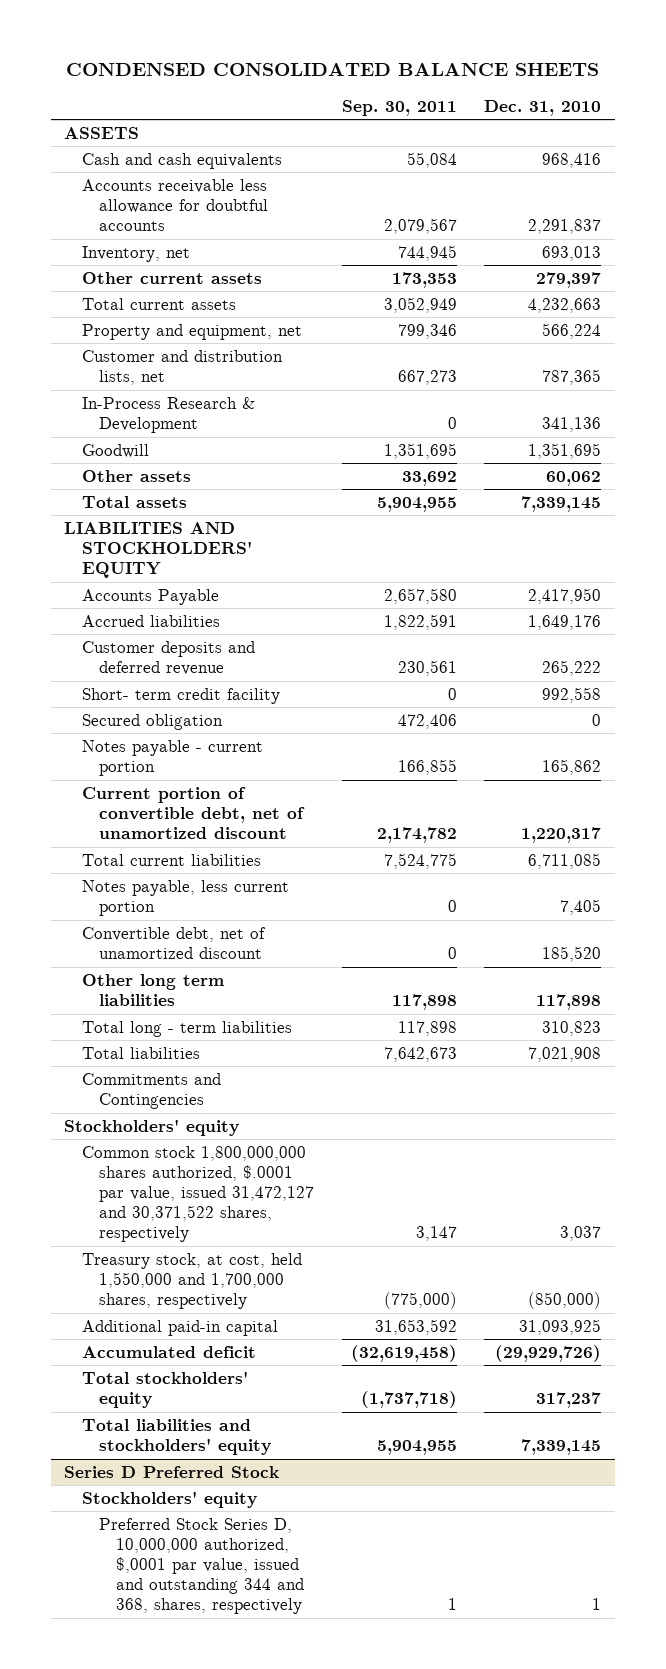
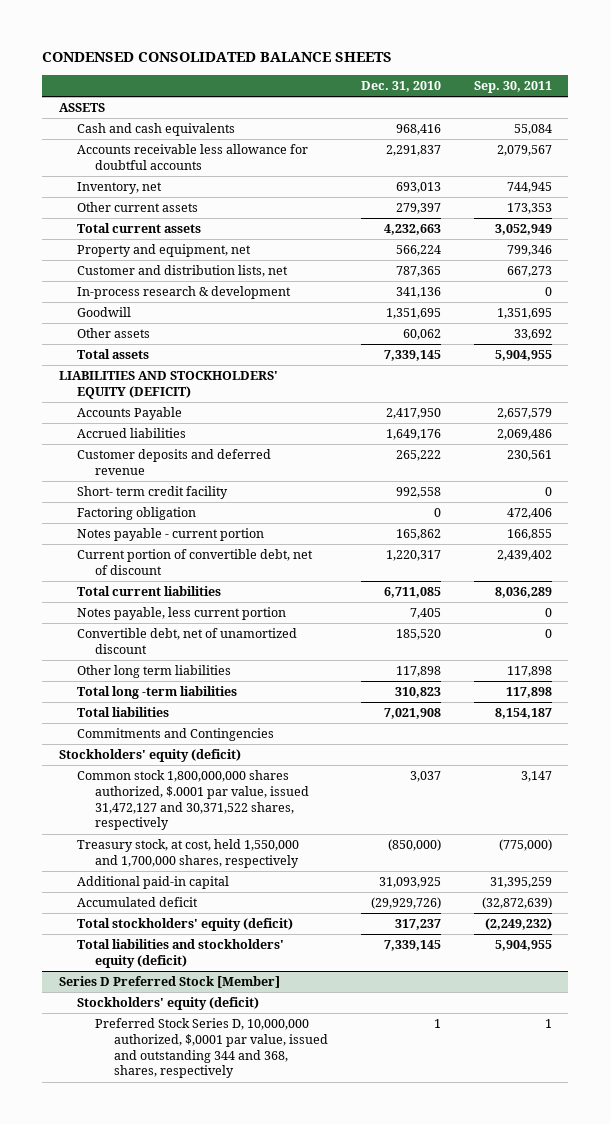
- | Sep. 30, 2011 | Dec. 31, 2010
+ | Dec. 31, 2010 | Sep. 30, 2011
- In-Process Research & Development | 0 | 341,136
+ In-process research & development | 341,136 | 0
- LIABILITIES AND STOCKHOLDERS' EQUITY
- Accounts Payable | 2,657,580 | 2,417,950
- Accrued liabilities | 1,822,591 | 1,649,176
+ LIABILITIES AND STOCKHOLDERS' EQUITY (DEFICIT)
+ Accounts Payable | 2,417,950 | 2,657,579
+ Accrued liabilities | 1,649,176 | 2,069,486
- Secured obligation | 472,406 | 0
+ Factoring obligation | 0 | 472,406
- Current portion of convertible debt, net of unamortized discount | 2,174,782 | 1,220,317
- Total current liabilities | 7,524,775 | 6,711,085
+ Current portion of convertible debt, net of discount | 1,220,317 | 2,439,402
+ Total current liabilities | 6,711,085 | 8,036,289
- Total long - term liabilities | 117,898 | 310,823
- Total liabilities | 7,642,673 | 7,021,908
+ Total long -term liabilities | 310,823 | 117,898
+ Total liabilities | 7,021,908 | 8,154,187
- Stockholders' equity
+ Stockholders' equity (deficit)
- Additional paid-in capital | 31,653,592 | 31,093,925
- Accumulated deficit | (32,619,458) | (29,929,726)
- Total stockholders' equity | (1,737,718) | 317,237
- Total liabilities and stockholders' equity | 5,904,955 | 7,339,145
- Series D Preferred Stock
- Stockholders' equity
+ Additional paid-in capital | 31,093,925 | 31,395,259
+ Accumulated deficit | (29,929,726) | (32,872,639)
+ Total stockholders' equity (deficit) | 317,237 | (2,249,232)
+ Total liabilities and stockholders' equity (deficit) | 7,339,145 | 5,904,955
+ Series D Preferred Stock [Member]
+ Stockholders' equity (deficit)

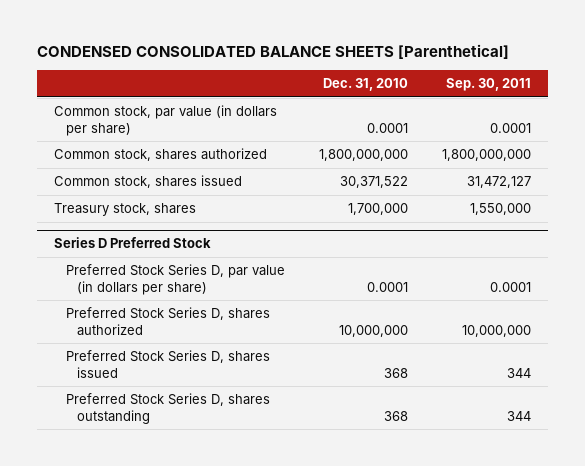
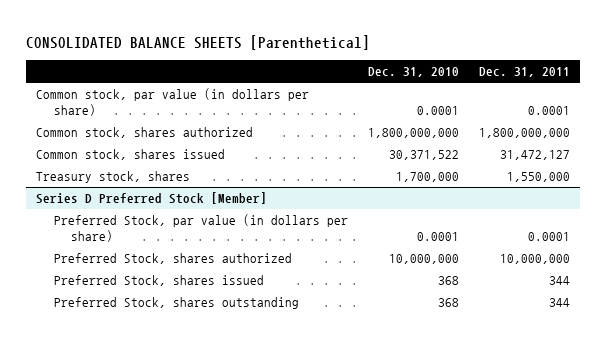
- CONDENSED CONSOLIDATED BALANCE SHEETS [Parenthetical]
+ CONSOLIDATED BALANCE SHEETS [Parenthetical]
- | Dec. 31, 2010 | Sep. 30, 2011
+ | Dec. 31, 2010 | Dec. 31, 2011
- Series D Preferred Stock
- Preferred Stock Series D, par value (in dollars per share) | 0.0001 | 0.0001
- Preferred Stock Series D, shares authorized | 10,000,000 | 10,000,000
- Preferred Stock Series D, shares issued | 368 | 344
- Preferred Stock Series D, shares outstanding | 368 | 344
+ Series D Preferred Stock [Member]
+ Preferred Stock, par value (in dollars per share) | 0.0001 | 0.0001
+ Preferred Stock, shares authorized | 10,000,000 | 10,000,000
+ Preferred Stock, shares issued | 368 | 344
+ Preferred Stock, shares outstanding | 368 | 344

